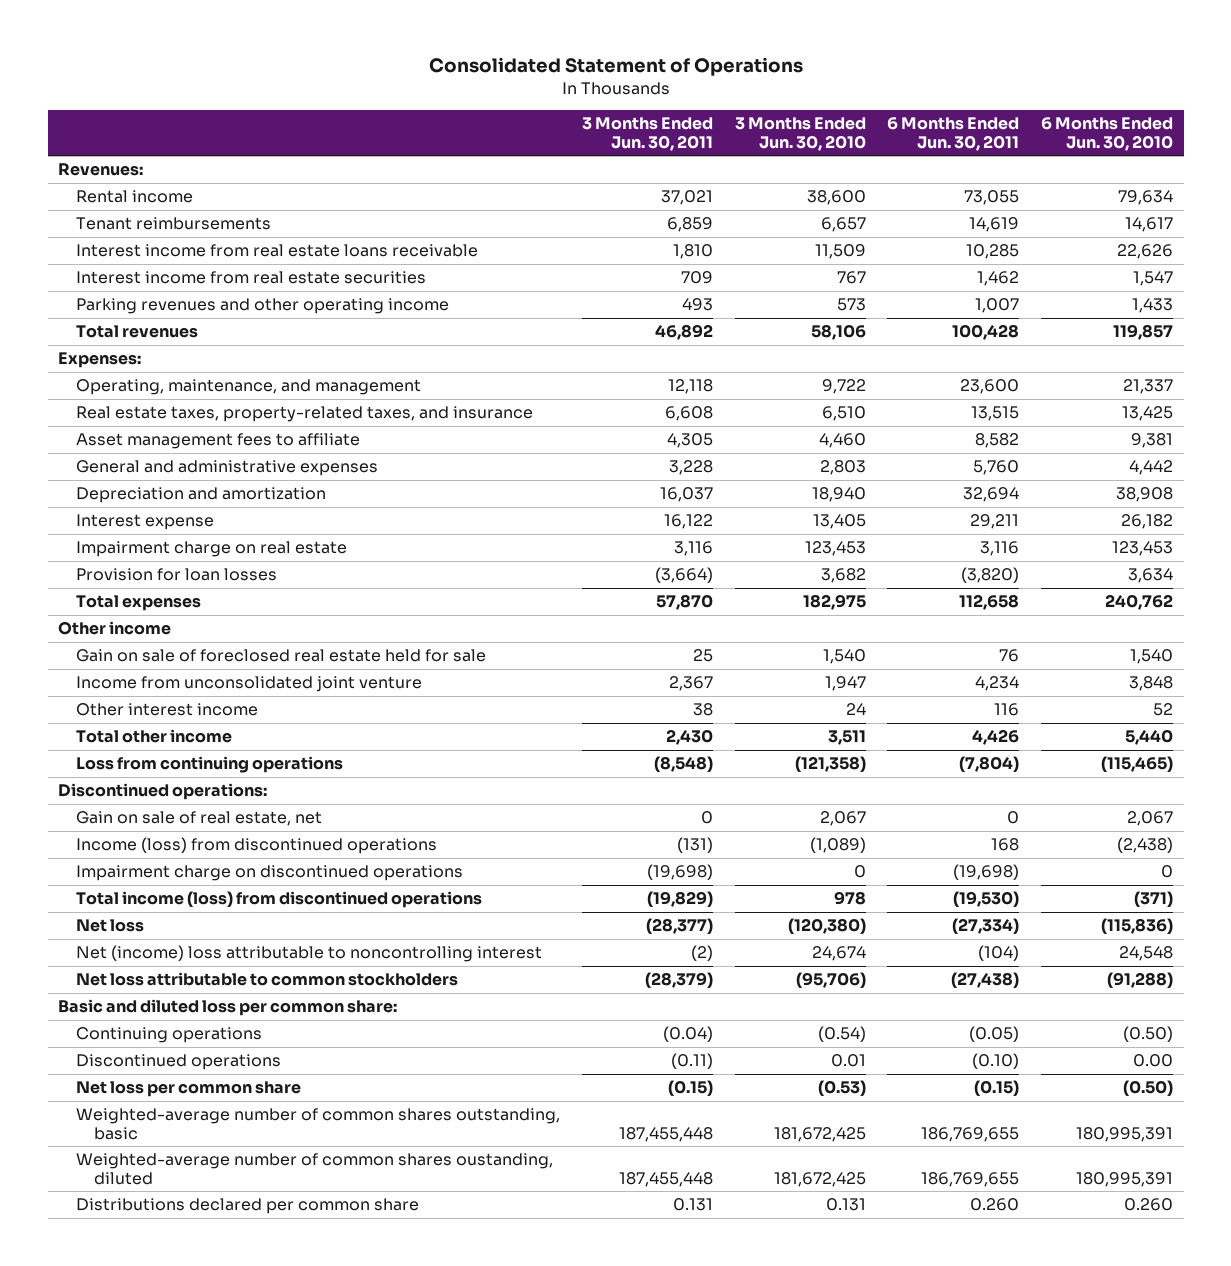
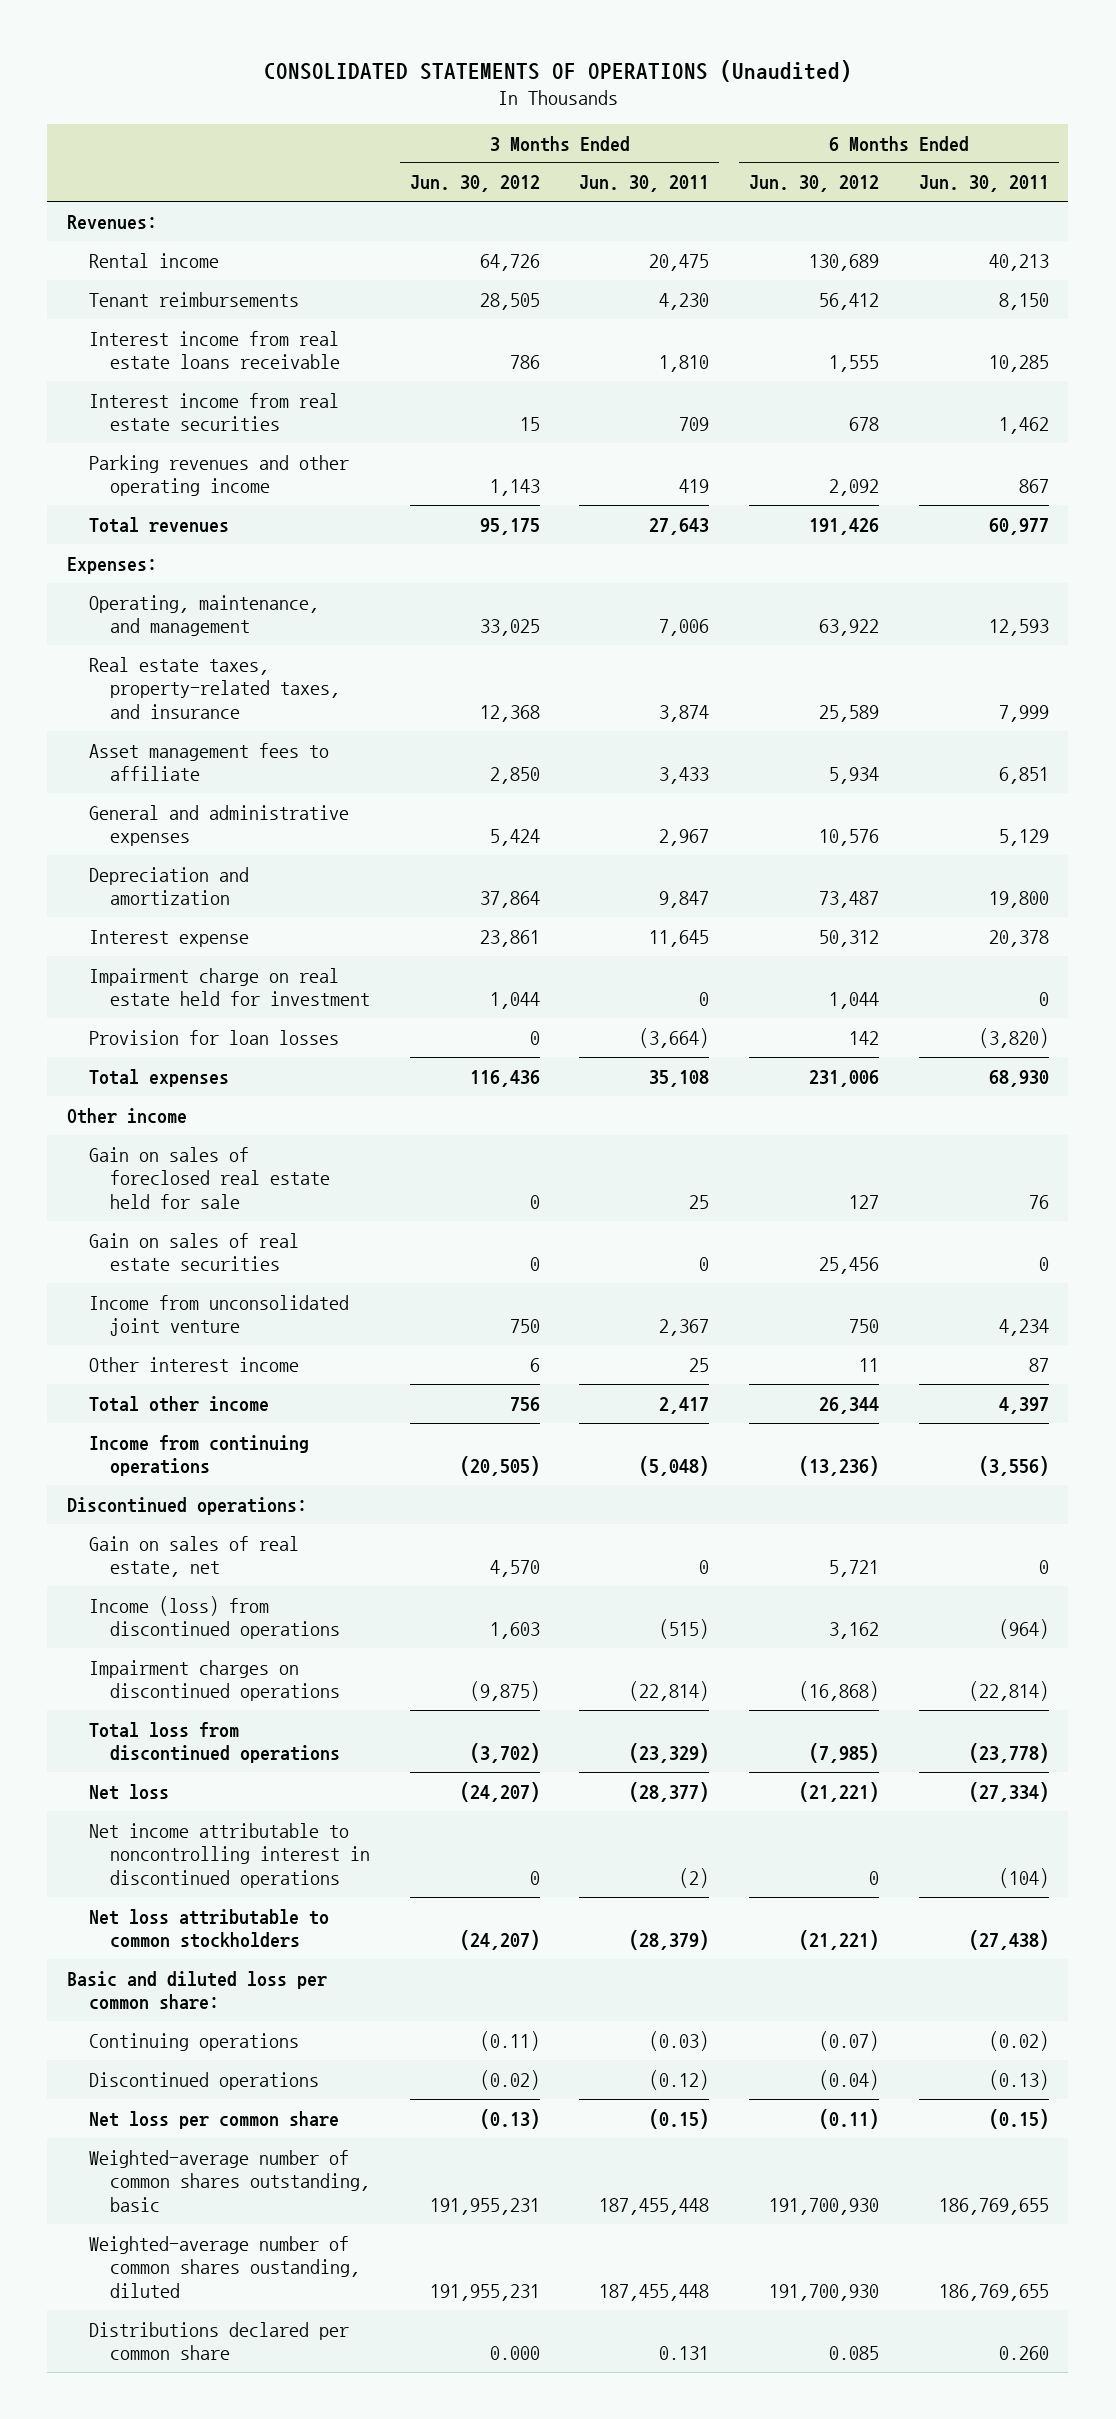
- Consolidated Statement of Operations
+ CONSOLIDATED STATEMENTS OF OPERATIONS (Unaudited)
- | 3 Months Ended Jun. 30, 2011 | 3 Months Ended Jun. 30, 2010 | 6 Months Ended Jun. 30, 2011 | 6 Months Ended Jun. 30, 2010
+ | 3 Months Ended Jun. 30, 2012 | 3 Months Ended Jun. 30, 2011 | 6 Months Ended Jun. 30, 2012 | 6 Months Ended Jun. 30, 2011
- Rental income | 37,021 | 38,600 | 73,055 | 79,634
- Tenant reimbursements | 6,859 | 6,657 | 14,619 | 14,617
+ Rental income | 64,726 | 20,475 | 130,689 | 40,213
+ Tenant reimbursements | 28,505 | 4,230 | 56,412 | 8,150
- Parking revenues and other operating income | 493 | 573 | 1,007 | 1,433
- Total revenues | 46,892 | 58,106 | 100,428 | 119,857
+ Parking revenues and other operating income | 1,143 | 419 | 2,092 | 867
+ Total revenues | 95,175 | 27,643 | 191,426 | 60,977
- Operating, maintenance, and management | 12,118 | 9,722 | 23,600 | 21,337
- Real estate taxes, property-related taxes, and insurance | 6,608 | 6,510 | 13,515 | 13,425
- Asset management fees to affiliate | 4,305 | 4,460 | 8,582 | 9,381
- General and administrative expenses | 3,228 | 2,803 | 5,760 | 4,442
- Depreciation and amortization | 16,037 | 18,940 | 32,694 | 38,908
- Interest expense | 16,122 | 13,405 | 29,211 | 26,182
- Impairment charge on real estate | 3,116 | 123,453 | 3,116 | 123,453
+ Operating, maintenance, and management | 33,025 | 7,006 | 63,922 | 12,593
+ Real estate taxes, property-related taxes, and insurance | 12,368 | 3,874 | 25,589 | 7,999
+ Asset management fees to affiliate | 2,850 | 3,433 | 5,934 | 6,851
+ General and administrative expenses | 5,424 | 2,967 | 10,576 | 5,129
+ Depreciation and amortization | 37,864 | 9,847 | 73,487 | 19,800
+ Interest expense | 23,861 | 11,645 | 50,312 | 20,378
+ Impairment charge on real estate held for investment | 1,044 | 0 | 1,044 | 0
- Total expenses | 57,870 | 182,975 | 112,658 | 240,762
+ Total expenses | 116,436 | 35,108 | 231,006 | 68,930
- Gain on sale of foreclosed real estate held for sale | 25 | 1,540 | 76 | 1,540
+ Gain on sales of foreclosed real estate held for sale | 0 | 25 | 127 | 76
+ Gain on sales of real estate securities | 0 | 0 | 25,456 | 0
- Other interest income | 38 | 24 | 116 | 52
- Total other income | 2,430 | 3,511 | 4,426 | 5,440
- Loss from continuing operations | (8,548) | (121,358) | (7,804) | (115,465)
+ Other interest income | 6 | 25 | 11 | 87
+ Total other income | 756 | 2,417 | 26,344 | 4,397
+ Income from continuing operations | (20,505) | (5,048) | (13,236) | (3,556)
- Gain on sale of real estate, net | 0 | 2,067 | 0 | 2,067
- Income (loss) from discontinued operations | (131) | (1,089) | 168 | (2,438)
- Impairment charge on discontinued operations | (19,698) | 0 | (19,698) | 0
- Total income (loss) from discontinued operations | (19,829) | 978 | (19,530) | (371)
+ Gain on sales of real estate, net | 4,570 | 0 | 5,721 | 0
+ Income (loss) from discontinued operations | 1,603 | (515) | 3,162 | (964)
+ Impairment charges on discontinued operations | (9,875) | (22,814) | (16,868) | (22,814)
+ Total loss from discontinued operations | (3,702) | (23,329) | (7,985) | (23,778)
- Net (income) loss attributable to noncontrolling interest | (2) | 24,674 | (104) | 24,548
+ Net income attributable to noncontrolling interest in discontinued operations | 0 | (2) | 0 | (104)
- Continuing operations | (0.04) | (0.54) | (0.05) | (0.50)
- Discontinued operations | (0.11) | 0.01 | (0.10) | 0.00
+ Continuing operations | (0.11) | (0.03) | (0.07) | (0.02)
+ Discontinued operations | (0.02) | (0.12) | (0.04) | (0.13)

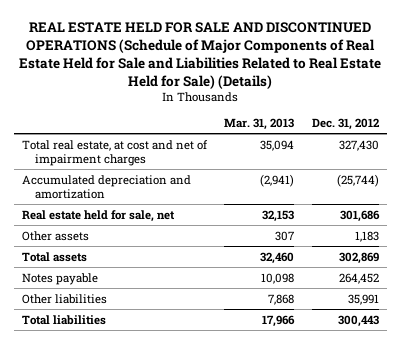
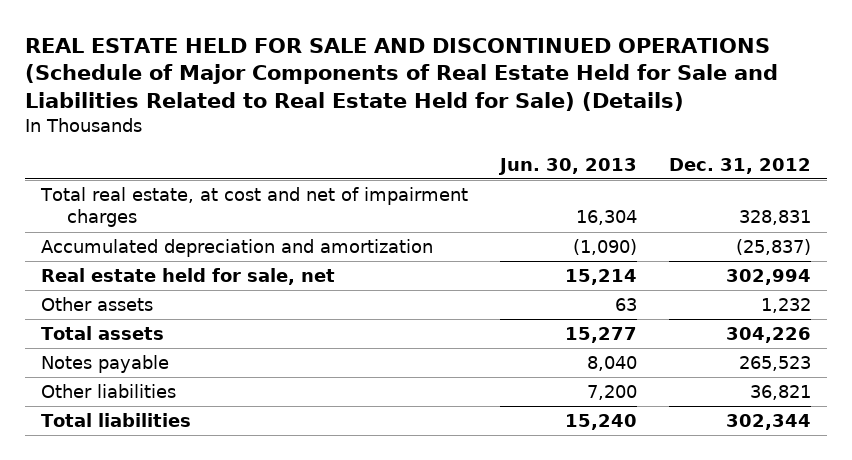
- | Mar. 31, 2013 | Dec. 31, 2012
+ | Jun. 30, 2013 | Dec. 31, 2012
- Total real estate, at cost and net of impairment charges | 35,094 | 327,430
- Accumulated depreciation and amortization | (2,941) | (25,744)
- Real estate held for sale, net | 32,153 | 301,686
- Other assets | 307 | 1,183
- Total assets | 32,460 | 302,869
- Notes payable | 10,098 | 264,452
- Other liabilities | 7,868 | 35,991
- Total liabilities | 17,966 | 300,443
+ Total real estate, at cost and net of impairment charges | 16,304 | 328,831
+ Accumulated depreciation and amortization | (1,090) | (25,837)
+ Real estate held for sale, net | 15,214 | 302,994
+ Other assets | 63 | 1,232
+ Total assets | 15,277 | 304,226
+ Notes payable | 8,040 | 265,523
+ Other liabilities | 7,200 | 36,821
+ Total liabilities | 15,240 | 302,344

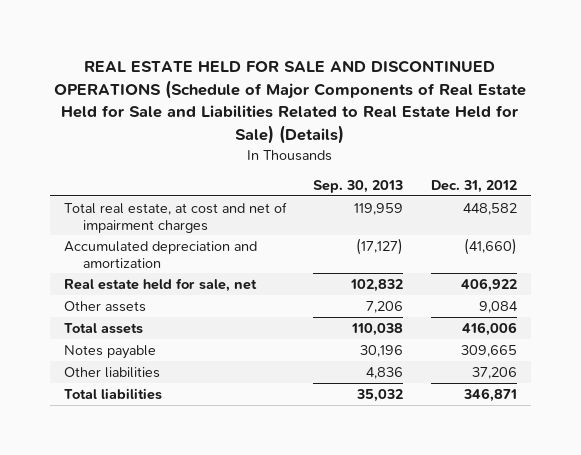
- | Jun. 30, 2013 | Dec. 31, 2012
+ | Sep. 30, 2013 | Dec. 31, 2012
- Total real estate, at cost and net of impairment charges | 16,304 | 328,831
- Accumulated depreciation and amortization | (1,090) | (25,837)
- Real estate held for sale, net | 15,214 | 302,994
- Other assets | 63 | 1,232
- Total assets | 15,277 | 304,226
- Notes payable | 8,040 | 265,523
- Other liabilities | 7,200 | 36,821
- Total liabilities | 15,240 | 302,344
+ Total real estate, at cost and net of impairment charges | 119,959 | 448,582
+ Accumulated depreciation and amortization | (17,127) | (41,660)
+ Real estate held for sale, net | 102,832 | 406,922
+ Other assets | 7,206 | 9,084
+ Total assets | 110,038 | 416,006
+ Notes payable | 30,196 | 309,665
+ Other liabilities | 4,836 | 37,206
+ Total liabilities | 35,032 | 346,871

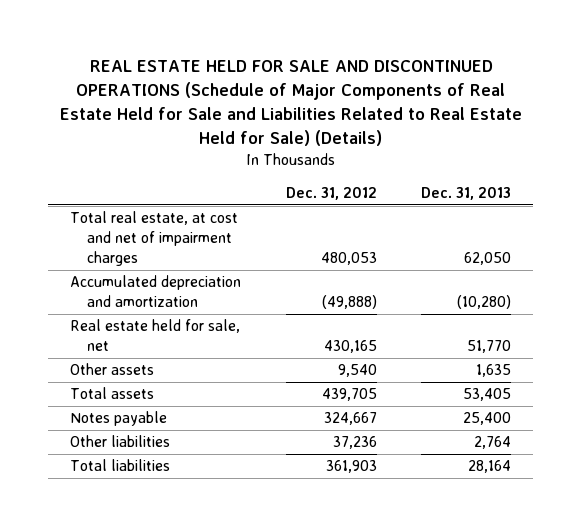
- | Sep. 30, 2013 | Dec. 31, 2012
+ | Dec. 31, 2012 | Dec. 31, 2013
- Total real estate, at cost and net of impairment charges | 119,959 | 448,582
- Accumulated depreciation and amortization | (17,127) | (41,660)
- Real estate held for sale, net | 102,832 | 406,922
- Other assets | 7,206 | 9,084
- Total assets | 110,038 | 416,006
- Notes payable | 30,196 | 309,665
- Other liabilities | 4,836 | 37,206
- Total liabilities | 35,032 | 346,871
+ Total real estate, at cost and net of impairment charges | 480,053 | 62,050
+ Accumulated depreciation and amortization | (49,888) | (10,280)
+ Real estate held for sale, net | 430,165 | 51,770
+ Other assets | 9,540 | 1,635
+ Total assets | 439,705 | 53,405
+ Notes payable | 324,667 | 25,400
+ Other liabilities | 37,236 | 2,764
+ Total liabilities | 361,903 | 28,164

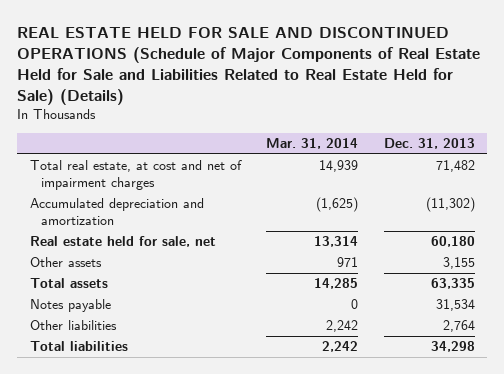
- | Dec. 31, 2012 | Dec. 31, 2013
+ | Mar. 31, 2014 | Dec. 31, 2013
- Total real estate, at cost and net of impairment charges | 480,053 | 62,050
- Accumulated depreciation and amortization | (49,888) | (10,280)
- Real estate held for sale, net | 430,165 | 51,770
- Other assets | 9,540 | 1,635
- Total assets | 439,705 | 53,405
- Notes payable | 324,667 | 25,400
+ Total real estate, at cost and net of impairment charges | 14,939 | 71,482
+ Accumulated depreciation and amortization | (1,625) | (11,302)
+ Real estate held for sale, net | 13,314 | 60,180
+ Other assets | 971 | 3,155
+ Total assets | 14,285 | 63,335
+ Notes payable | 0 | 31,534
- Total liabilities | 361,903 | 28,164
+ Total liabilities | 2,242 | 34,298

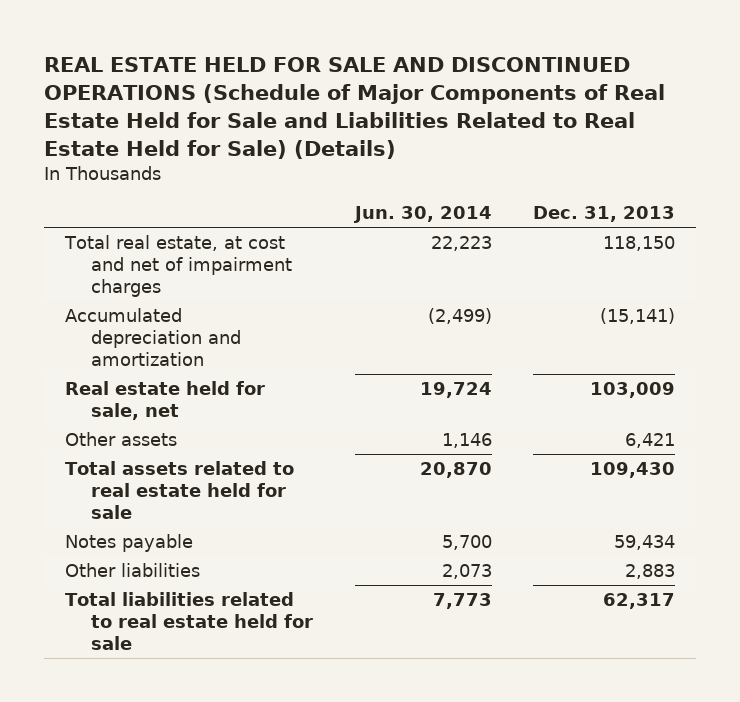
- | Mar. 31, 2014 | Dec. 31, 2013
+ | Jun. 30, 2014 | Dec. 31, 2013
- Total real estate, at cost and net of impairment charges | 14,939 | 71,482
- Accumulated depreciation and amortization | (1,625) | (11,302)
- Real estate held for sale, net | 13,314 | 60,180
- Other assets | 971 | 3,155
- Total assets | 14,285 | 63,335
- Notes payable | 0 | 31,534
- Other liabilities | 2,242 | 2,764
- Total liabilities | 2,242 | 34,298
+ Total real estate, at cost and net of impairment charges | 22,223 | 118,150
+ Accumulated depreciation and amortization | (2,499) | (15,141)
+ Real estate held for sale, net | 19,724 | 103,009
+ Other assets | 1,146 | 6,421
+ Total assets related to real estate held for sale | 20,870 | 109,430
+ Notes payable | 5,700 | 59,434
+ Other liabilities | 2,073 | 2,883
+ Total liabilities related to real estate held for sale | 7,773 | 62,317

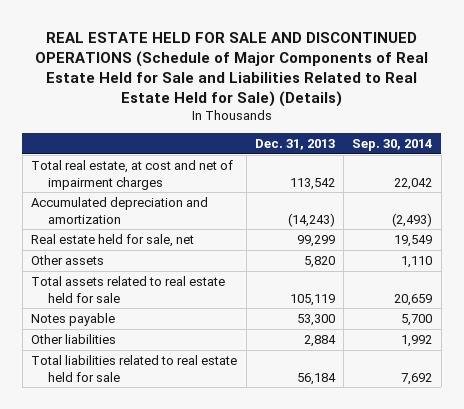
- | Jun. 30, 2014 | Dec. 31, 2013
+ | Dec. 31, 2013 | Sep. 30, 2014
- Total real estate, at cost and net of impairment charges | 22,223 | 118,150
- Accumulated depreciation and amortization | (2,499) | (15,141)
- Real estate held for sale, net | 19,724 | 103,009
- Other assets | 1,146 | 6,421
- Total assets related to real estate held for sale | 20,870 | 109,430
- Notes payable | 5,700 | 59,434
- Other liabilities | 2,073 | 2,883
- Total liabilities related to real estate held for sale | 7,773 | 62,317
+ Total real estate, at cost and net of impairment charges | 113,542 | 22,042
+ Accumulated depreciation and amortization | (14,243) | (2,493)
+ Real estate held for sale, net | 99,299 | 19,549
+ Other assets | 5,820 | 1,110
+ Total assets related to real estate held for sale | 105,119 | 20,659
+ Notes payable | 53,300 | 5,700
+ Other liabilities | 2,884 | 1,992
+ Total liabilities related to real estate held for sale | 56,184 | 7,692

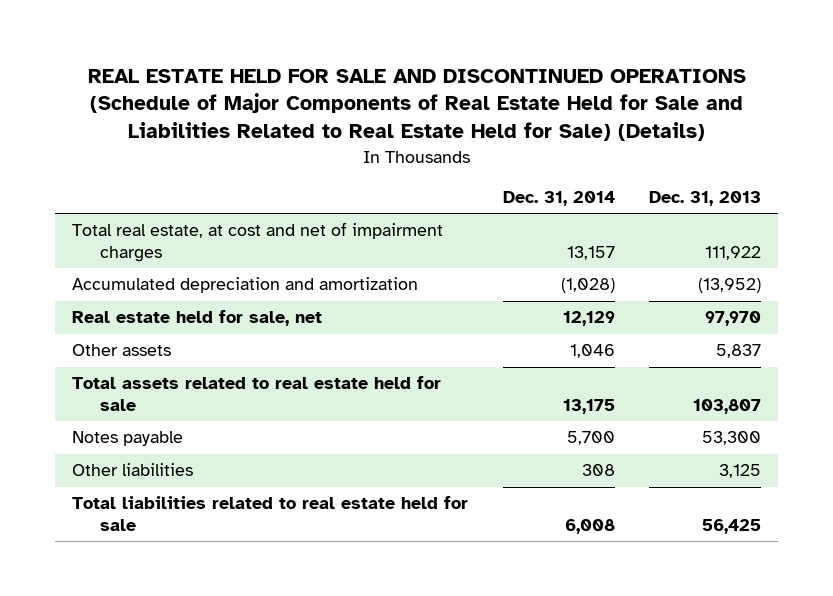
- | Dec. 31, 2013 | Sep. 30, 2014
+ | Dec. 31, 2014 | Dec. 31, 2013
- Total real estate, at cost and net of impairment charges | 113,542 | 22,042
- Accumulated depreciation and amortization | (14,243) | (2,493)
- Real estate held for sale, net | 99,299 | 19,549
- Other assets | 5,820 | 1,110
- Total assets related to real estate held for sale | 105,119 | 20,659
+ Total real estate, at cost and net of impairment charges | 13,157 | 111,922
+ Accumulated depreciation and amortization | (1,028) | (13,952)
+ Real estate held for sale, net | 12,129 | 97,970
+ Other assets | 1,046 | 5,837
+ Total assets related to real estate held for sale | 13,175 | 103,807
- Other liabilities | 2,884 | 1,992
- Total liabilities related to real estate held for sale | 56,184 | 7,692
+ Other liabilities | 308 | 3,125
+ Total liabilities related to real estate held for sale | 6,008 | 56,425

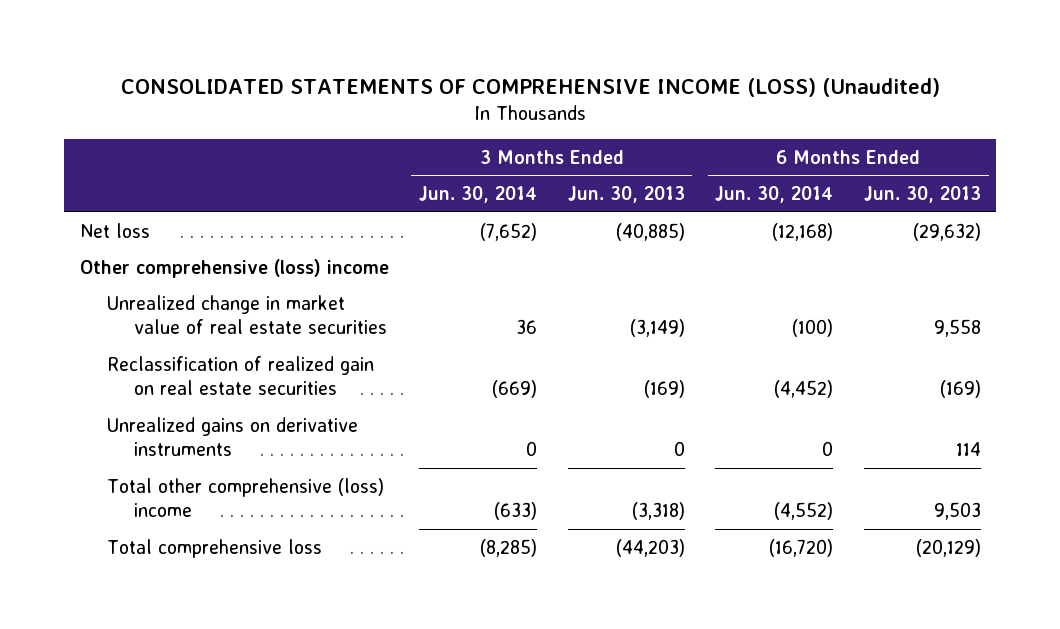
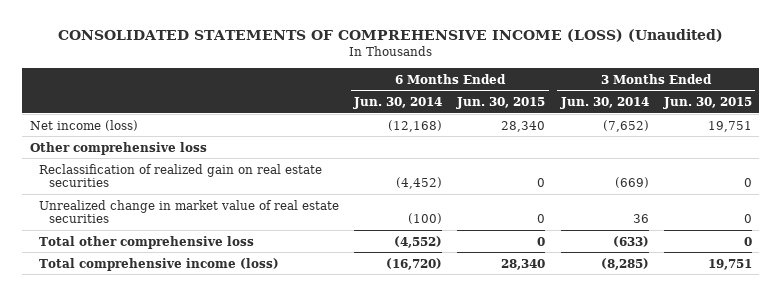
- | 3 Months Ended Jun. 30, 2014 | 3 Months Ended Jun. 30, 2013 | 6 Months Ended Jun. 30, 2014 | 6 Months Ended Jun. 30, 2013
+ | 6 Months Ended Jun. 30, 2014 | 6 Months Ended Jun. 30, 2015 | 3 Months Ended Jun. 30, 2014 | 3 Months Ended Jun. 30, 2015
- Net loss | (7,652) | (40,885) | (12,168) | (29,632)
- Other comprehensive (loss) income
+ Net income (loss) | (12,168) | 28,340 | (7,652) | 19,751
+ Other comprehensive loss
- Unrealized gains on derivative instruments | 0 | 0 | 0 | 114
- Total other comprehensive (loss) income | (633) | (3,318) | (4,552) | 9,503
- Total comprehensive loss | (8,285) | (44,203) | (16,720) | (20,129)
moved down: Unrealized change in market value of real estate securities | (100) | 0 | 36 | 0
+ Total other comprehensive loss | (4,552) | 0 | (633) | 0
+ Total comprehensive income (loss) | (16,720) | 28,340 | (8,285) | 19,751

